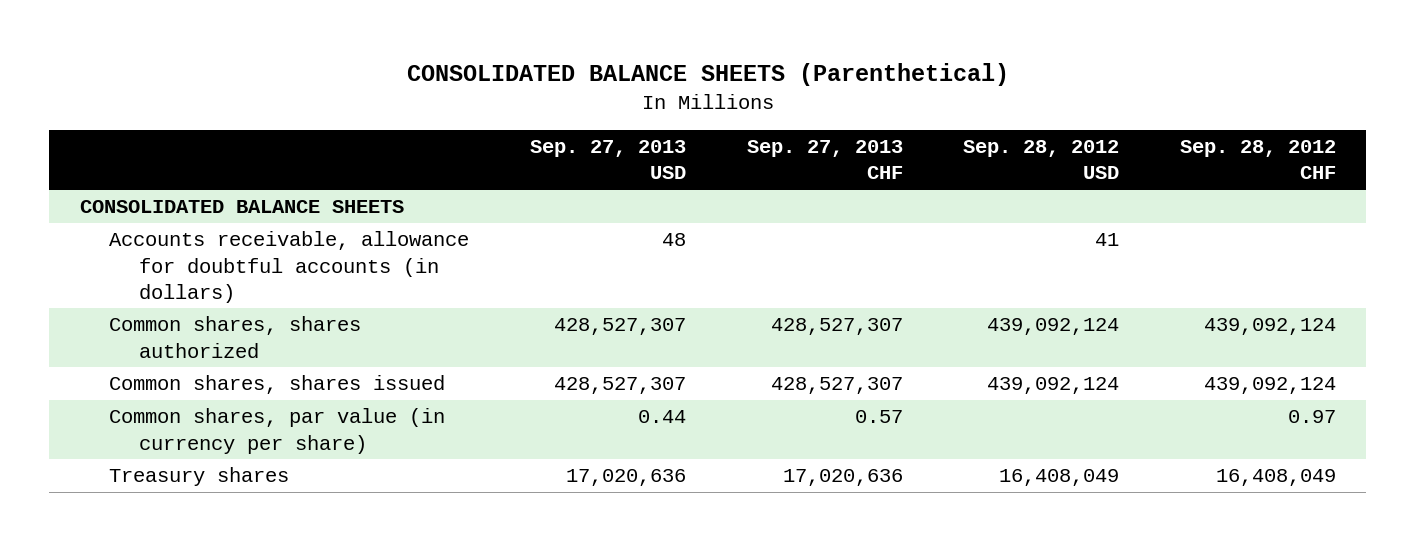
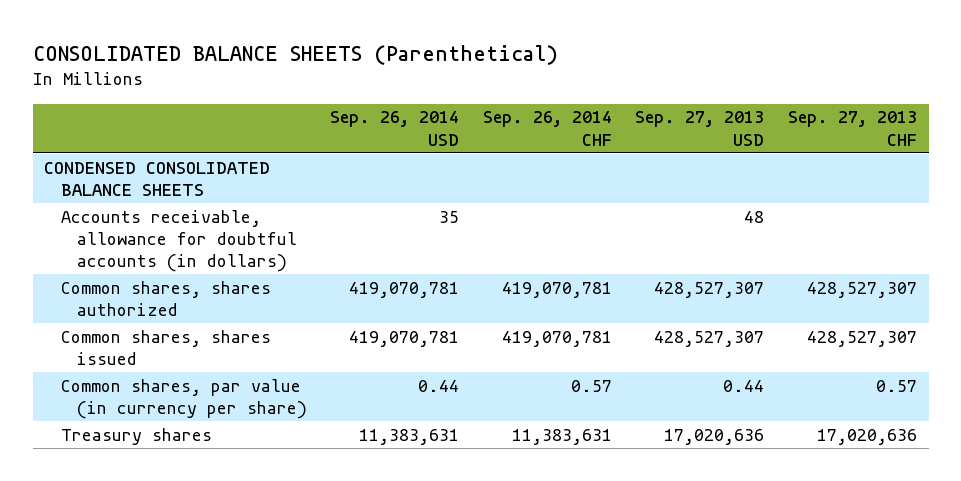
- | Sep. 27, 2013 USD | Sep. 27, 2013 CHF | Sep. 28, 2012 USD | Sep. 28, 2012 CHF
+ | Sep. 26, 2014 USD | Sep. 26, 2014 CHF | Sep. 27, 2013 USD | Sep. 27, 2013 CHF
- CONSOLIDATED BALANCE SHEETS
+ CONDENSED CONSOLIDATED BALANCE SHEETS

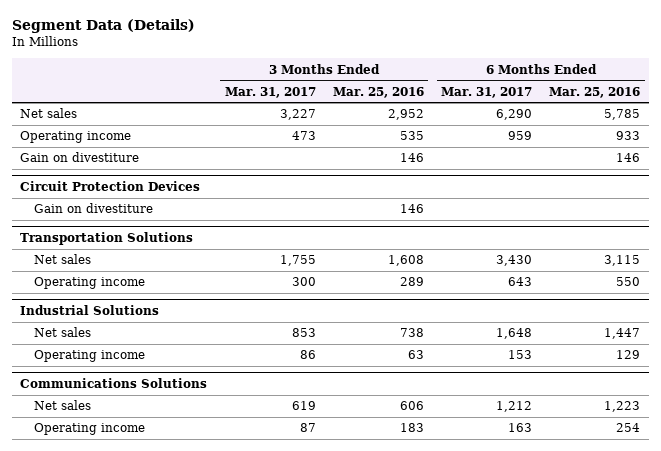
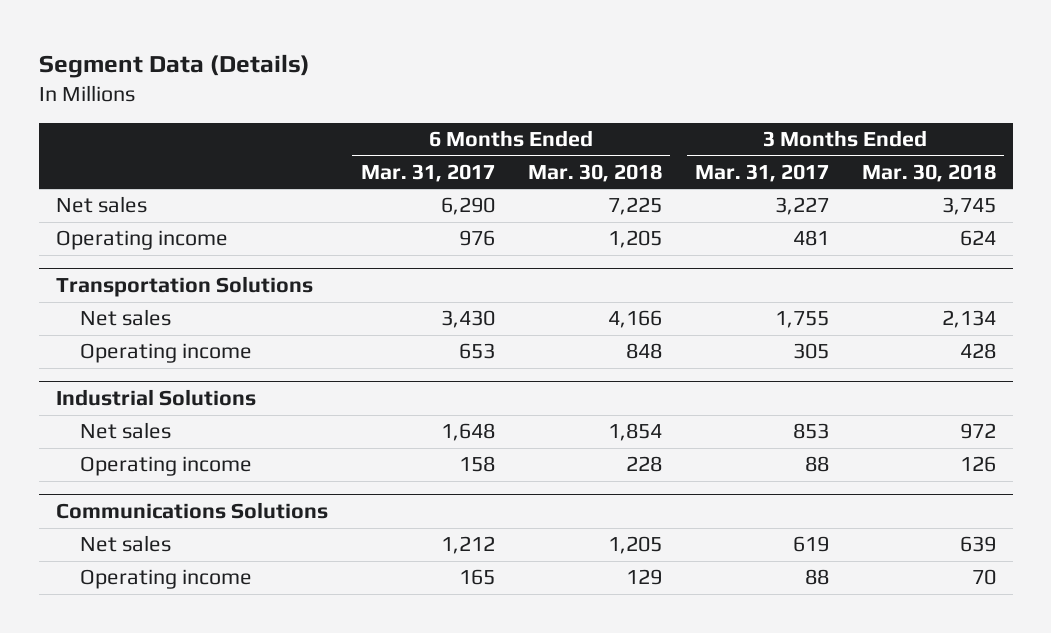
- | 3 Months Ended Mar. 31, 2017 | 3 Months Ended Mar. 25, 2016 | 6 Months Ended Mar. 31, 2017 | 6 Months Ended Mar. 25, 2016
+ | 6 Months Ended Mar. 31, 2017 | 6 Months Ended Mar. 30, 2018 | 3 Months Ended Mar. 31, 2017 | 3 Months Ended Mar. 30, 2018
- Operating income | 473 | 535 | 959 | 933
- Gain on divestiture | | 146 | | 146
- Circuit Protection Devices
- Gain on divestiture | | 146 | |
+ Operating income | 976 | 1,205 | 481 | 624
@ Transportation Solutions
- Operating income | 300 | 289 | 643 | 550
+ Operating income | 653 | 848 | 305 | 428
@ Industrial Solutions
- Operating income | 86 | 63 | 153 | 129
+ Operating income | 158 | 228 | 88 | 126
@ Communications Solutions
- Operating income | 87 | 183 | 163 | 254
+ Operating income | 165 | 129 | 88 | 70

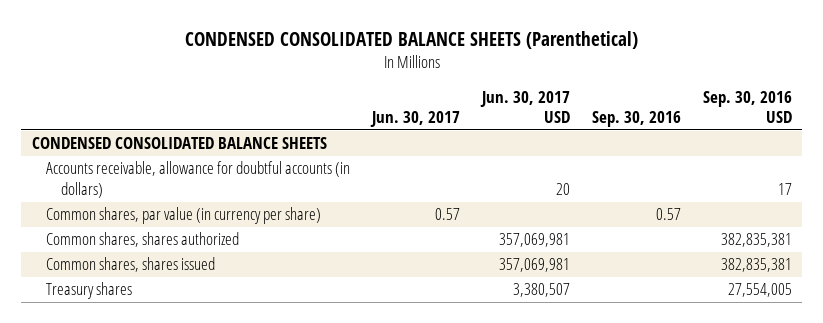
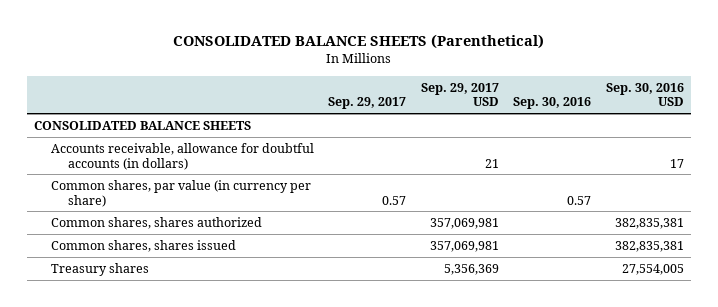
- CONDENSED CONSOLIDATED BALANCE SHEETS (Parenthetical)
+ CONSOLIDATED BALANCE SHEETS (Parenthetical)
- | Jun. 30, 2017 | Jun. 30, 2017 USD | Sep. 30, 2016 | Sep. 30, 2016 USD
+ | Sep. 29, 2017 | Sep. 29, 2017 USD | Sep. 30, 2016 | Sep. 30, 2016 USD
- CONDENSED CONSOLIDATED BALANCE SHEETS
+ CONSOLIDATED BALANCE SHEETS

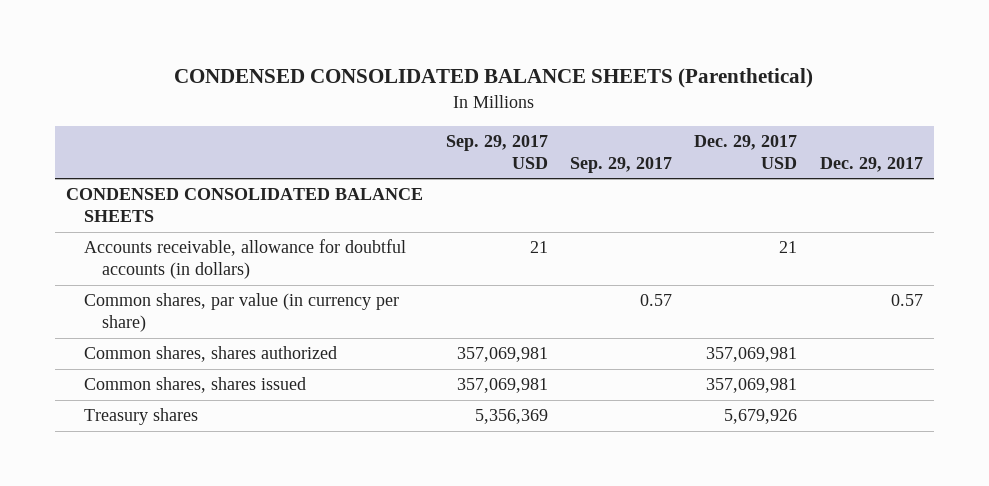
- CONSOLIDATED BALANCE SHEETS (Parenthetical)
+ CONDENSED CONSOLIDATED BALANCE SHEETS (Parenthetical)
- | Sep. 29, 2017 | Sep. 29, 2017 USD | Sep. 30, 2016 | Sep. 30, 2016 USD
+ | Sep. 29, 2017 USD | Sep. 29, 2017 | Dec. 29, 2017 USD | Dec. 29, 2017
- CONSOLIDATED BALANCE SHEETS
+ CONDENSED CONSOLIDATED BALANCE SHEETS

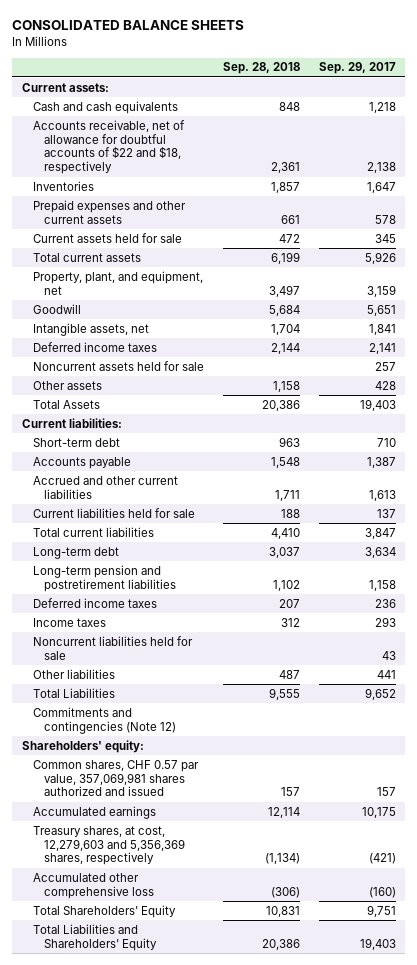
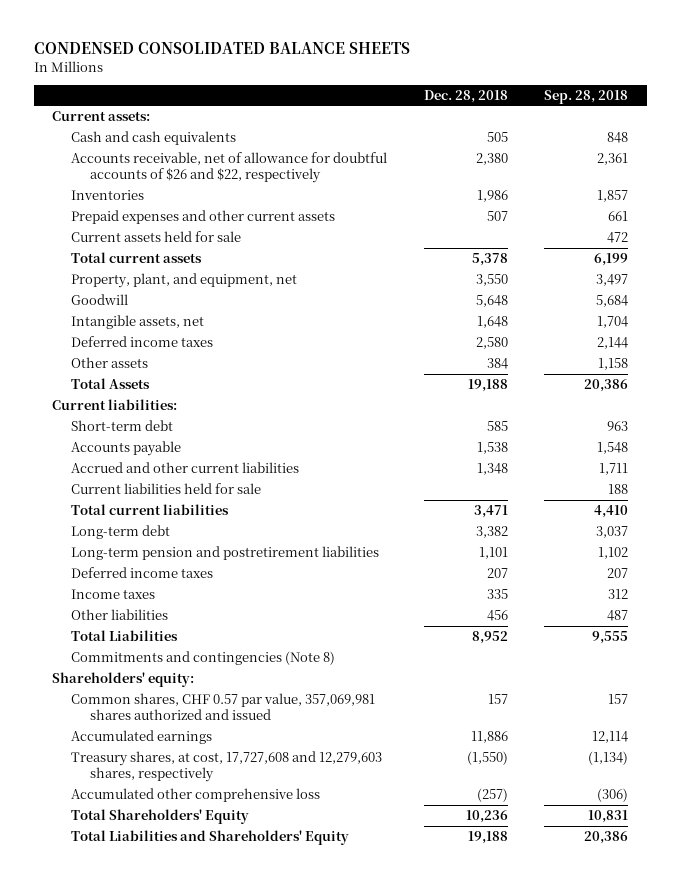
- CONSOLIDATED BALANCE SHEETS
+ CONDENSED CONSOLIDATED BALANCE SHEETS
- | Sep. 28, 2018 | Sep. 29, 2017
+ | Dec. 28, 2018 | Sep. 28, 2018
- Accounts receivable, net of allowance for doubtful accounts of $22 and $18, respectively | 2,361 | 2,138
+ Accounts receivable, net of allowance for doubtful accounts of $26 and $22, respectively | 2,380 | 2,361
- Noncurrent assets held for sale | | 257
- Noncurrent liabilities held for sale | | 43
- Commitments and contingencies (Note 12)
+ Commitments and contingencies (Note 8)
- Treasury shares, at cost, 12,279,603 and 5,356,369 shares, respectively | (1,134) | (421)
+ Treasury shares, at cost, 17,727,608 and 12,279,603 shares, respectively | (1,550) | (1,134)

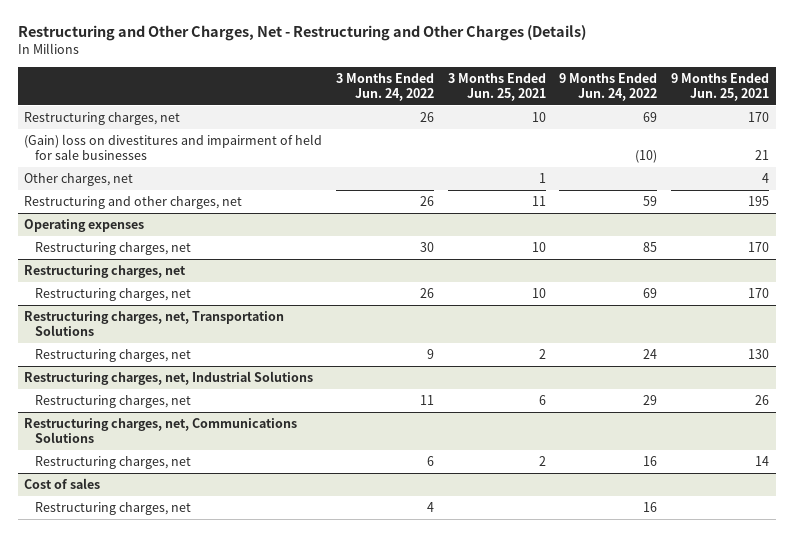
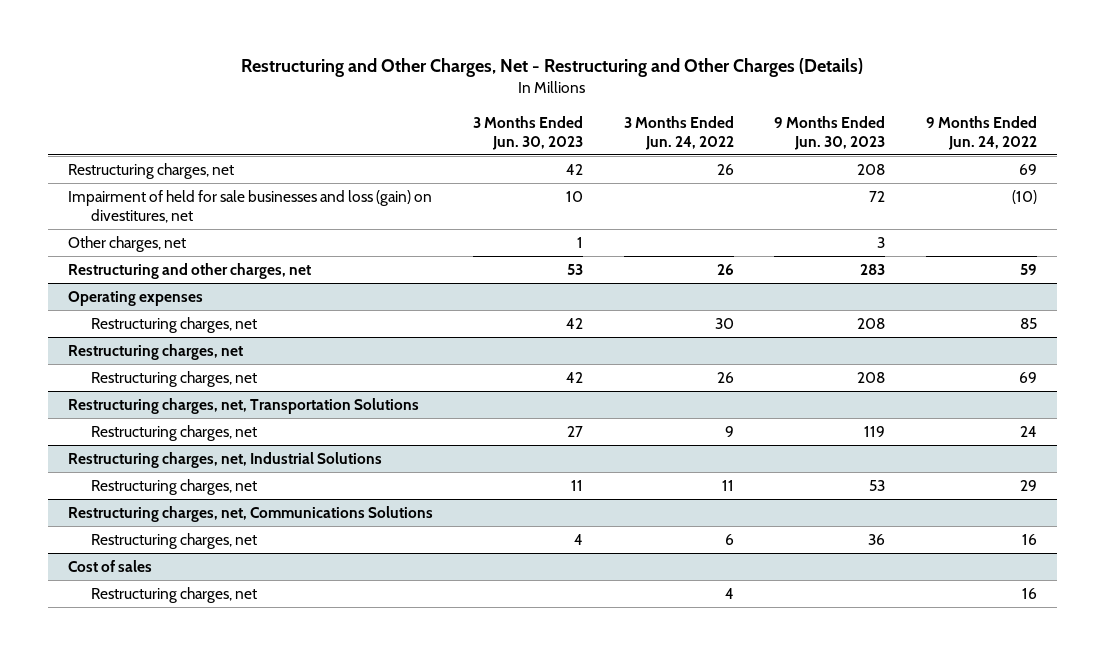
- | 3 Months Ended Jun. 24, 2022 | 3 Months Ended Jun. 25, 2021 | 9 Months Ended Jun. 24, 2022 | 9 Months Ended Jun. 25, 2021
+ | 3 Months Ended Jun. 30, 2023 | 3 Months Ended Jun. 24, 2022 | 9 Months Ended Jun. 30, 2023 | 9 Months Ended Jun. 24, 2022
- (Gain) loss on divestitures and impairment of held for sale businesses | | | (10) | 21
+ Impairment of held for sale businesses and loss (gain) on divestitures, net | 10 | | 72 | (10)

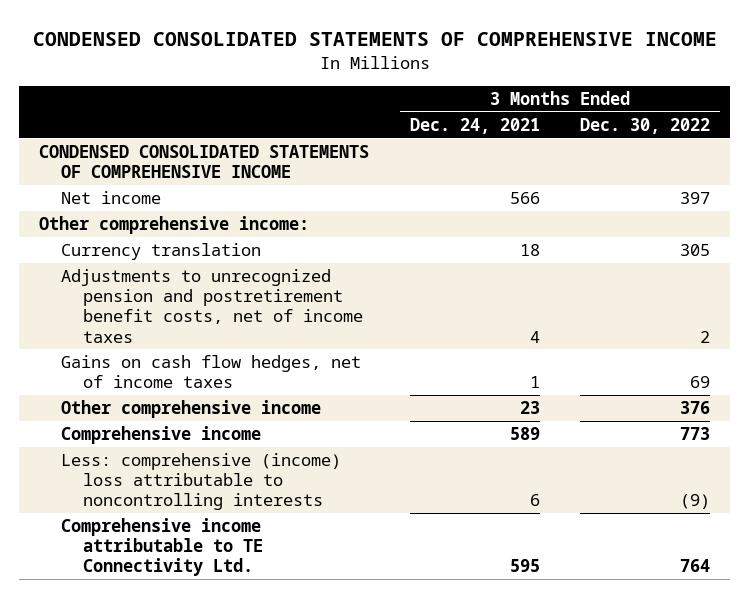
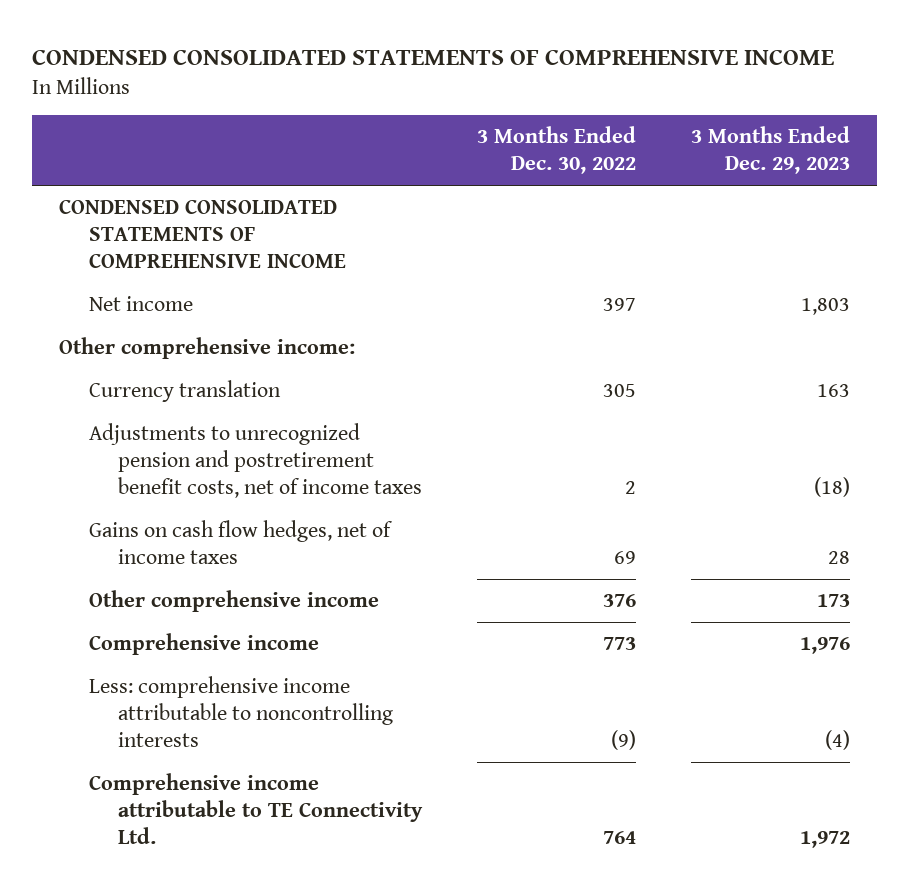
- | 3 Months Ended Dec. 24, 2021 | 3 Months Ended Dec. 30, 2022
+ | 3 Months Ended Dec. 30, 2022 | 3 Months Ended Dec. 29, 2023
- Less: comprehensive (income) loss attributable to noncontrolling interests | 6 | (9)
+ Less: comprehensive income attributable to noncontrolling interests | (9) | (4)

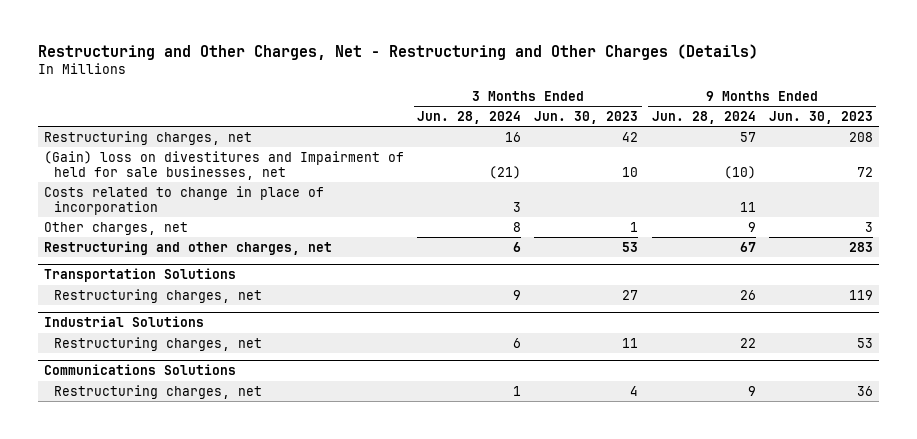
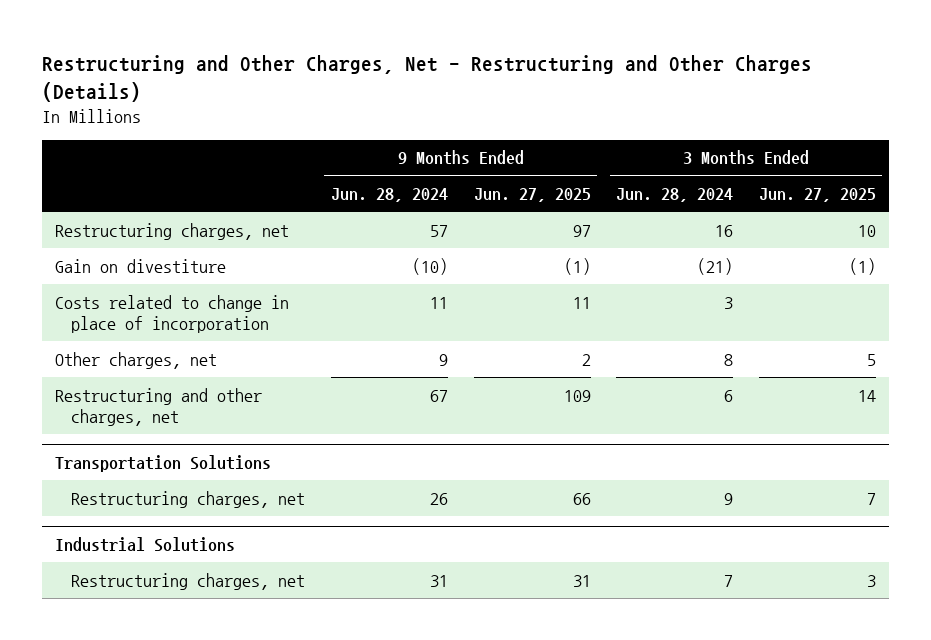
- | 3 Months Ended Jun. 28, 2024 | 3 Months Ended Jun. 30, 2023 | 9 Months Ended Jun. 28, 2024 | 9 Months Ended Jun. 30, 2023
+ | 9 Months Ended Jun. 28, 2024 | 9 Months Ended Jun. 27, 2025 | 3 Months Ended Jun. 28, 2024 | 3 Months Ended Jun. 27, 2025
- (Gain) loss on divestitures and Impairment of held for sale businesses, net | (21) | 10 | (10) | 72
+ Gain on divestiture | (10) | (1) | (21) | (1)
@ Industrial Solutions
- Restructuring charges, net | 6 | 11 | 22 | 53
- Communications Solutions
- Restructuring charges, net | 1 | 4 | 9 | 36
@ Industrial Solutions
+ Restructuring charges, net | 31 | 31 | 7 | 3

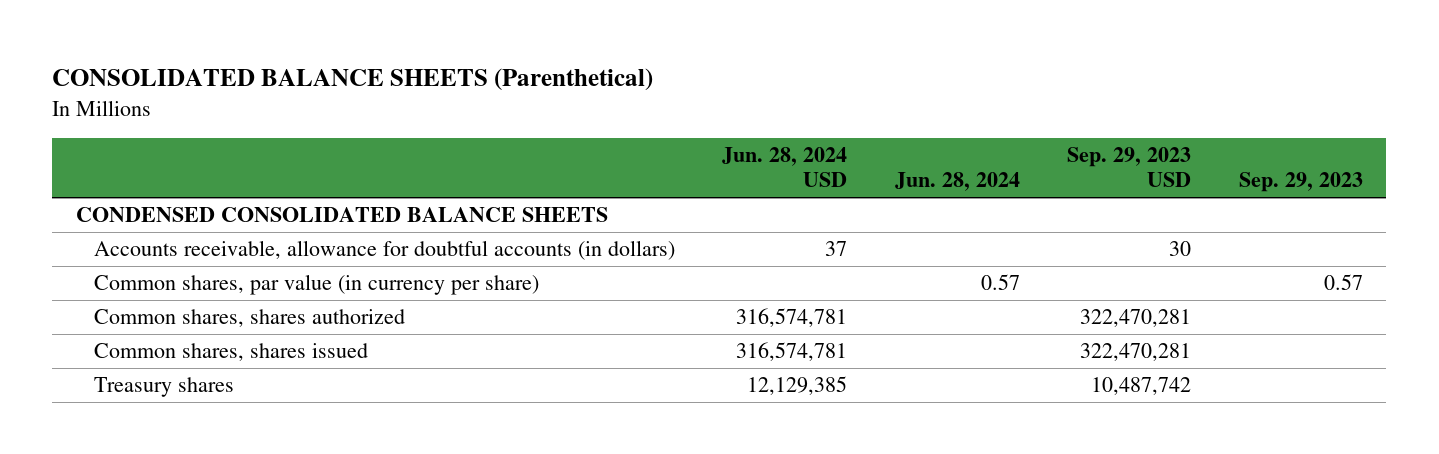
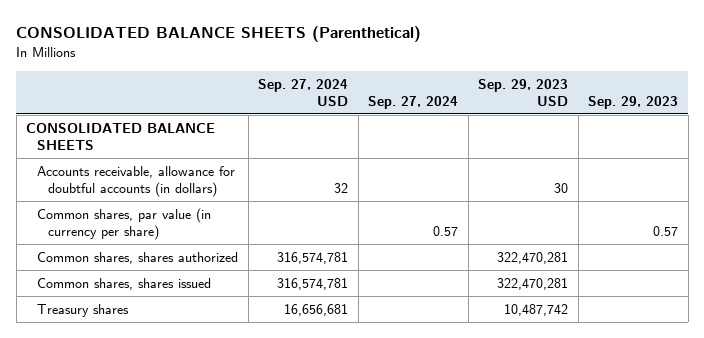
- | Jun. 28, 2024 USD | Jun. 28, 2024 | Sep. 29, 2023 USD | Sep. 29, 2023
+ | Sep. 27, 2024 USD | Sep. 27, 2024 | Sep. 29, 2023 USD | Sep. 29, 2023
- CONDENSED CONSOLIDATED BALANCE SHEETS
+ CONSOLIDATED BALANCE SHEETS

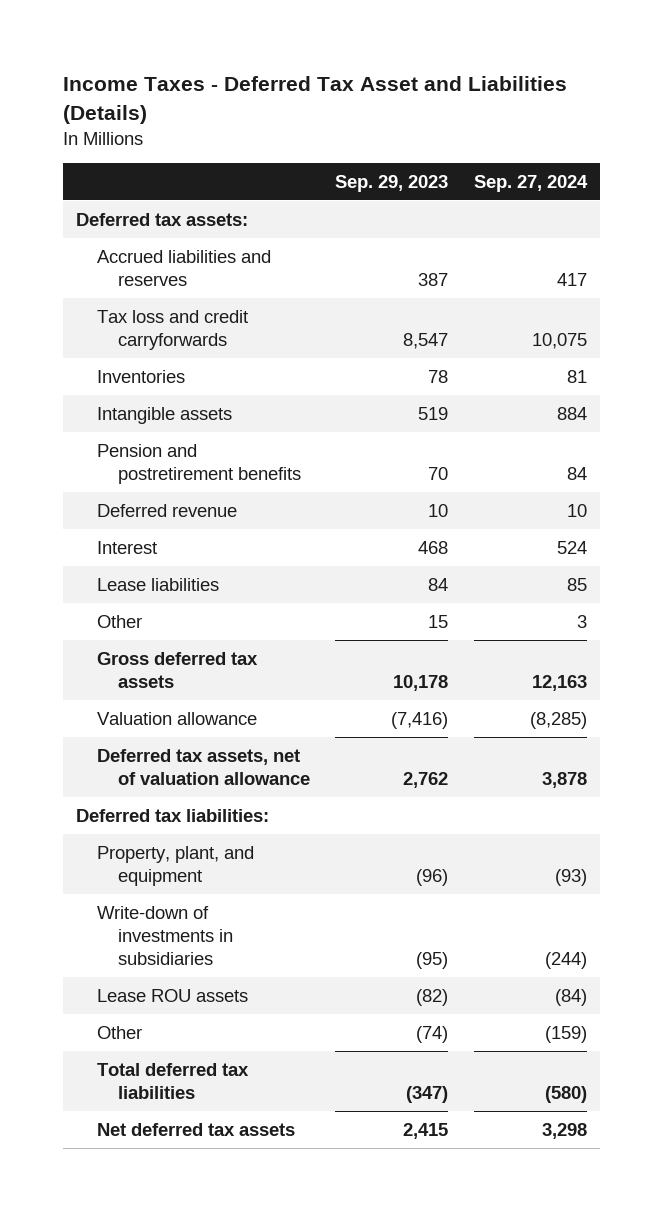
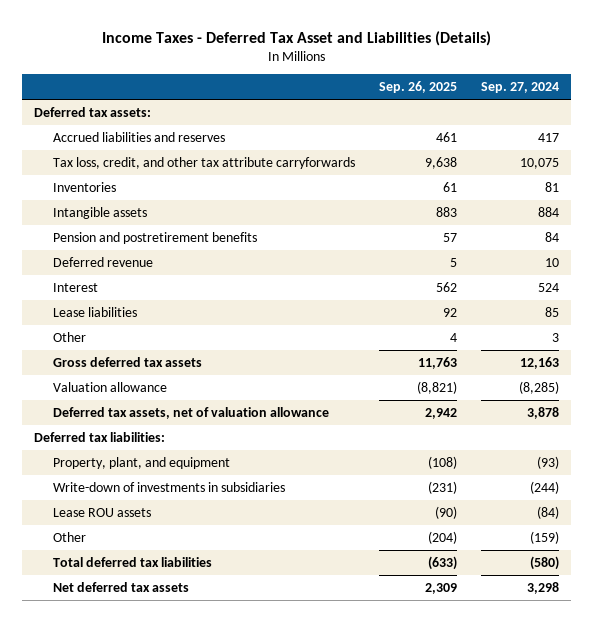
- | Sep. 29, 2023 | Sep. 27, 2024
+ | Sep. 26, 2025 | Sep. 27, 2024
- Tax loss and credit carryforwards | 8,547 | 10,075
+ Tax loss, credit, and other tax attribute carryforwards | 9,638 | 10,075

